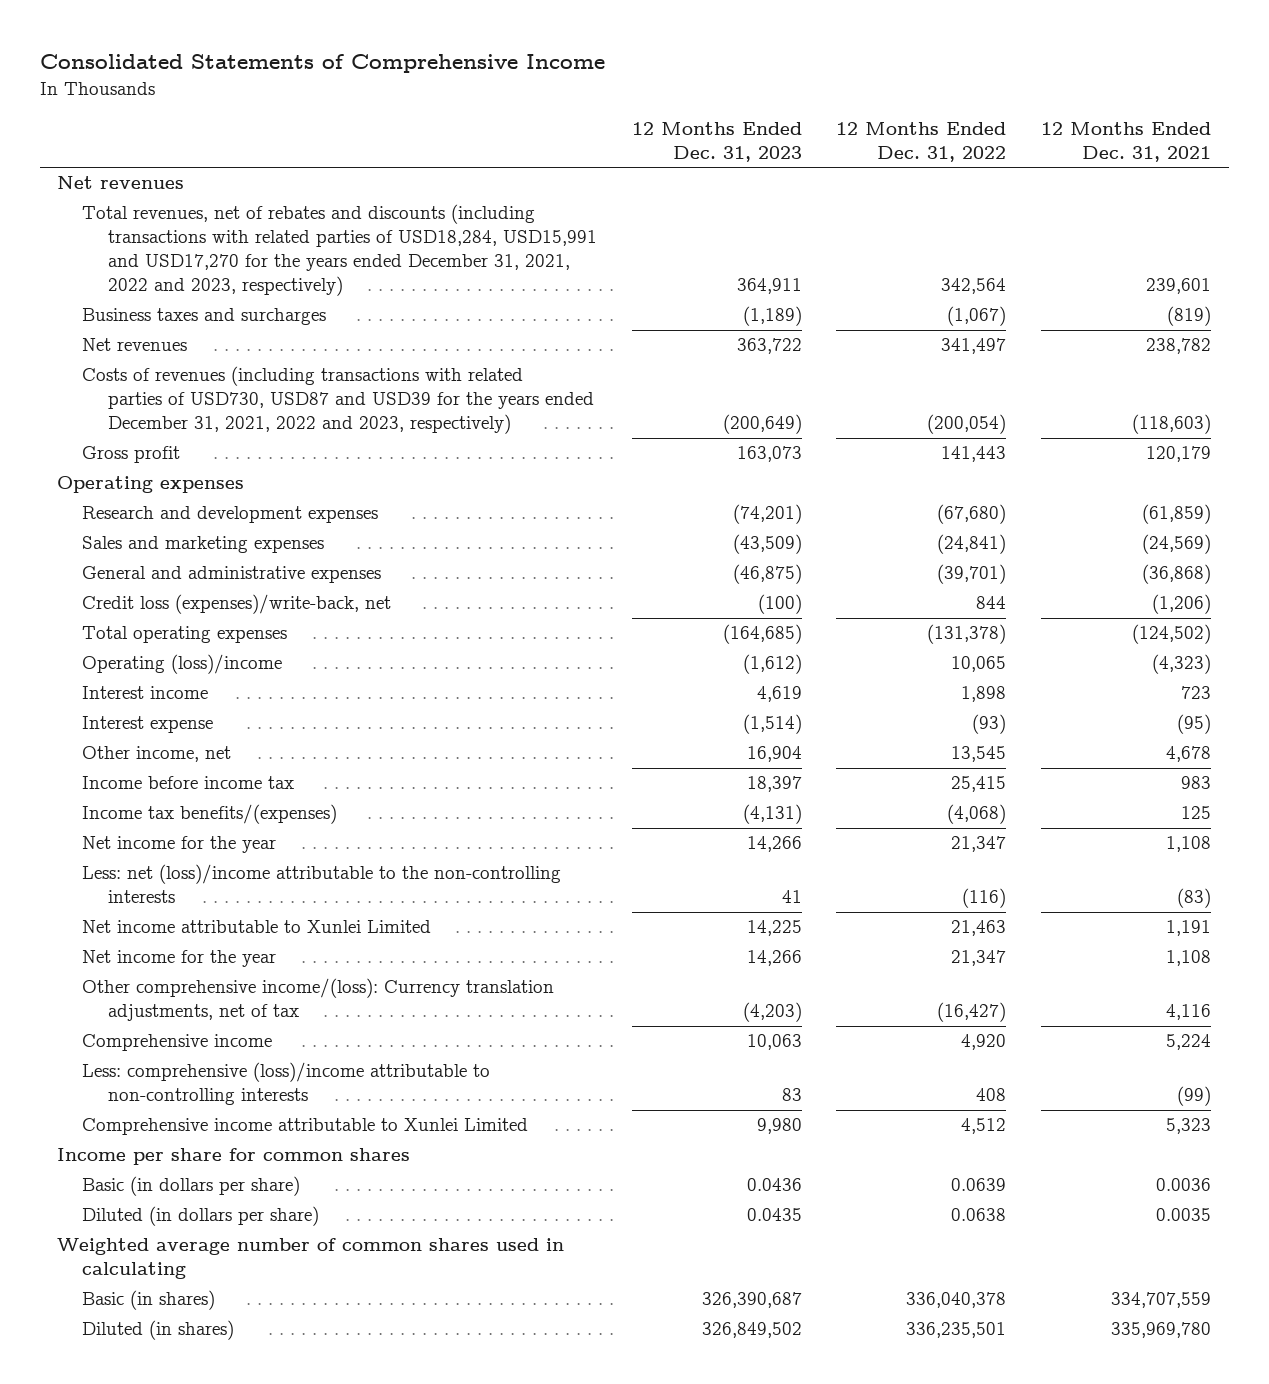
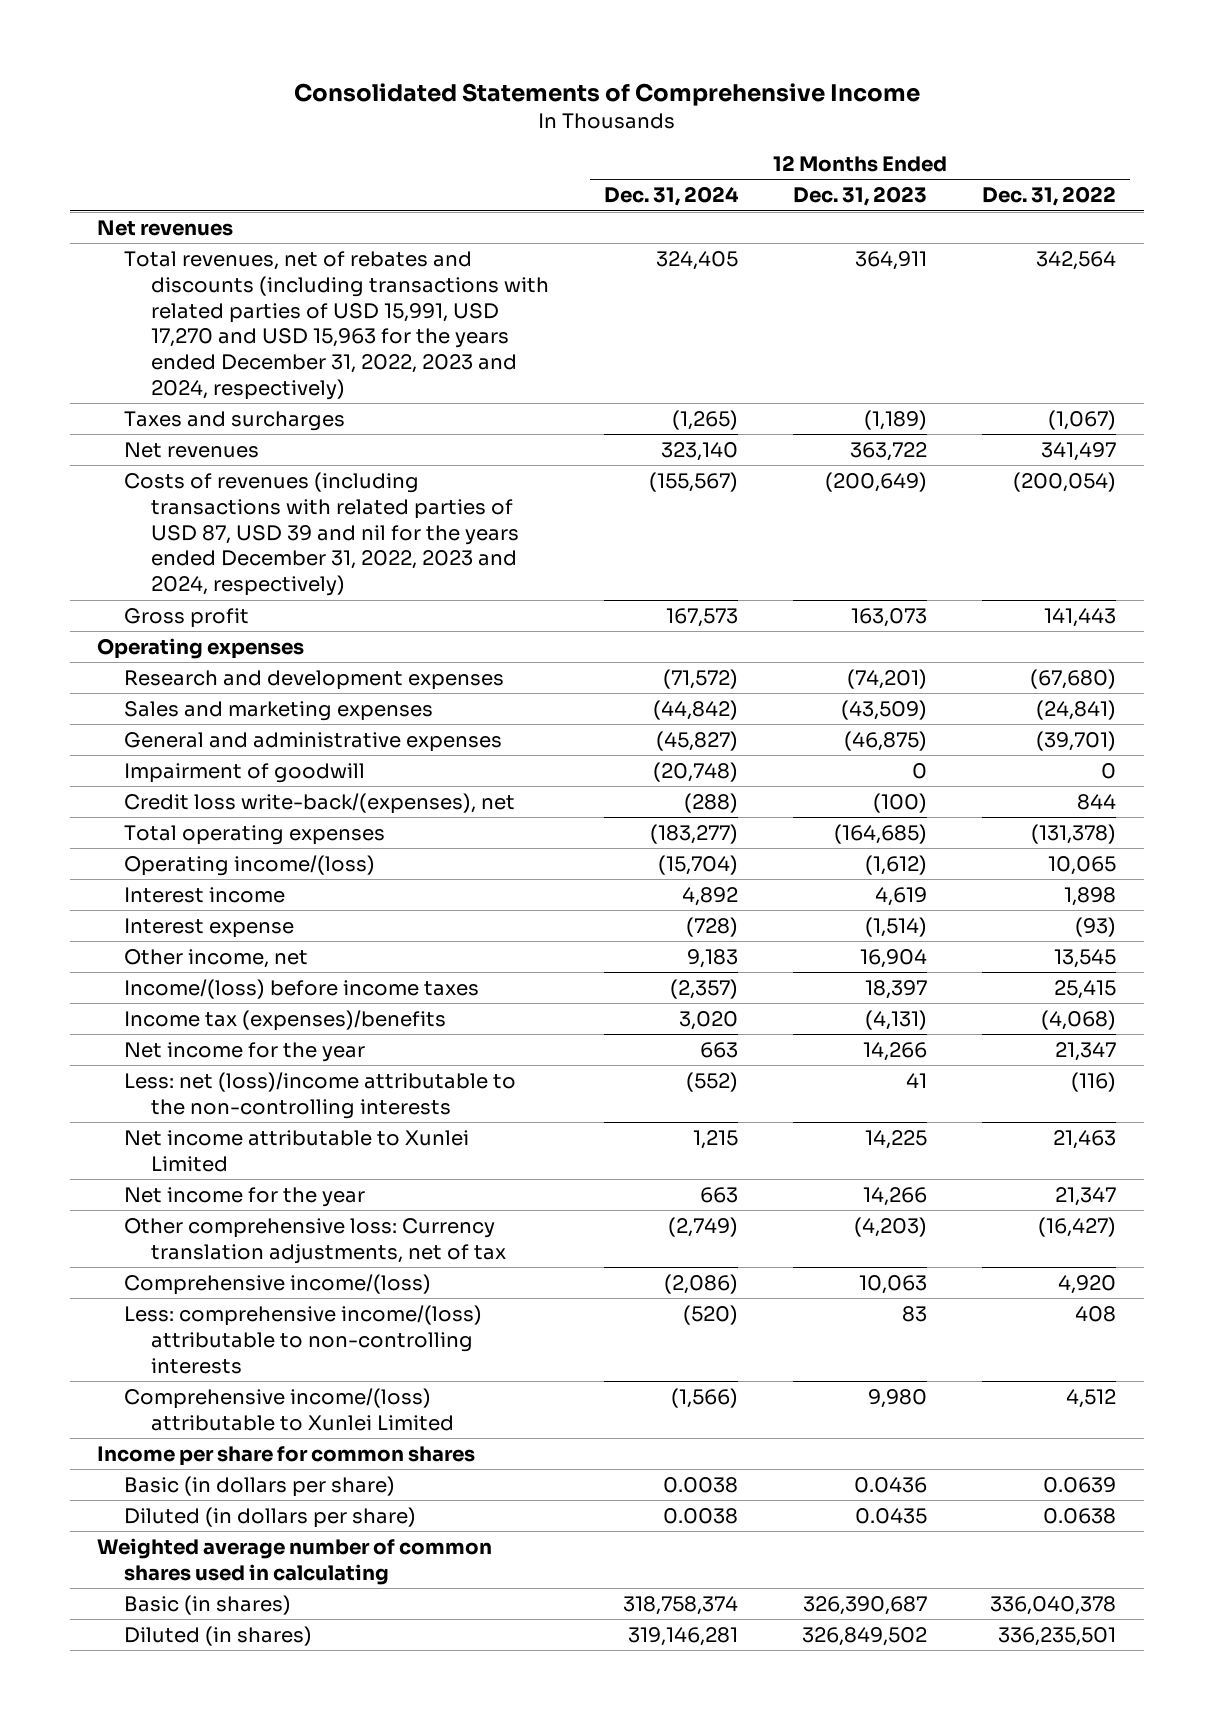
- | 12 Months Ended Dec. 31, 2023 | 12 Months Ended Dec. 31, 2022 | 12 Months Ended Dec. 31, 2021
+ | 12 Months Ended Dec. 31, 2024 | 12 Months Ended Dec. 31, 2023 | 12 Months Ended Dec. 31, 2022
- Total revenues, net of rebates and discounts (including transactions with related parties of USD18,284, USD15,991 and USD17,270 for the years ended December 31, 2021, 2022 and 2023, respectively) | 364,911 | 342,564 | 239,601
- Business taxes and surcharges | (1,189) | (1,067) | (819)
+ Total revenues, net of rebates and discounts (including transactions with related parties of USD 15,991, USD 17,270 and USD 15,963 for the years ended December 31, 2022, 2023 and 2024, respectively) | 324,405 | 364,911 | 342,564
+ Taxes and surcharges | (1,265) | (1,189) | (1,067)
- Costs of revenues (including transactions with related parties of USD730, USD87 and USD39 for the years ended December 31, 2021, 2022 and 2023, respectively) | (200,649) | (200,054) | (118,603)
+ Costs of revenues (including transactions with related parties of USD 87, USD 39 and nil for the years ended December 31, 2022, 2023 and 2024, respectively) | (155,567) | (200,649) | (200,054)
- Credit loss (expenses)/write-back, net | (100) | 844 | (1,206)
+ Impairment of goodwill | (20,748) | 0 | 0
+ Credit loss write-back/(expenses), net | (288) | (100) | 844
- Operating (loss)/income | (1,612) | 10,065 | (4,323)
+ Operating income/(loss) | (15,704) | (1,612) | 10,065
- Income before income tax | 18,397 | 25,415 | 983
- Income tax benefits/(expenses) | (4,131) | (4,068) | 125
+ Income/(loss) before income taxes | (2,357) | 18,397 | 25,415
+ Income tax (expenses)/benefits | 3,020 | (4,131) | (4,068)
- Other comprehensive income/(loss): Currency translation adjustments, net of tax | (4,203) | (16,427) | 4,116
- Comprehensive income | 10,063 | 4,920 | 5,224
- Less: comprehensive (loss)/income attributable to non-controlling interests | 83 | 408 | (99)
- Comprehensive income attributable to Xunlei Limited | 9,980 | 4,512 | 5,323
+ Other comprehensive loss: Currency translation adjustments, net of tax | (2,749) | (4,203) | (16,427)
+ Comprehensive income/(loss) | (2,086) | 10,063 | 4,920
+ Less: comprehensive income/(loss) attributable to non-controlling interests | (520) | 83 | 408
+ Comprehensive income/(loss) attributable to Xunlei Limited | (1,566) | 9,980 | 4,512

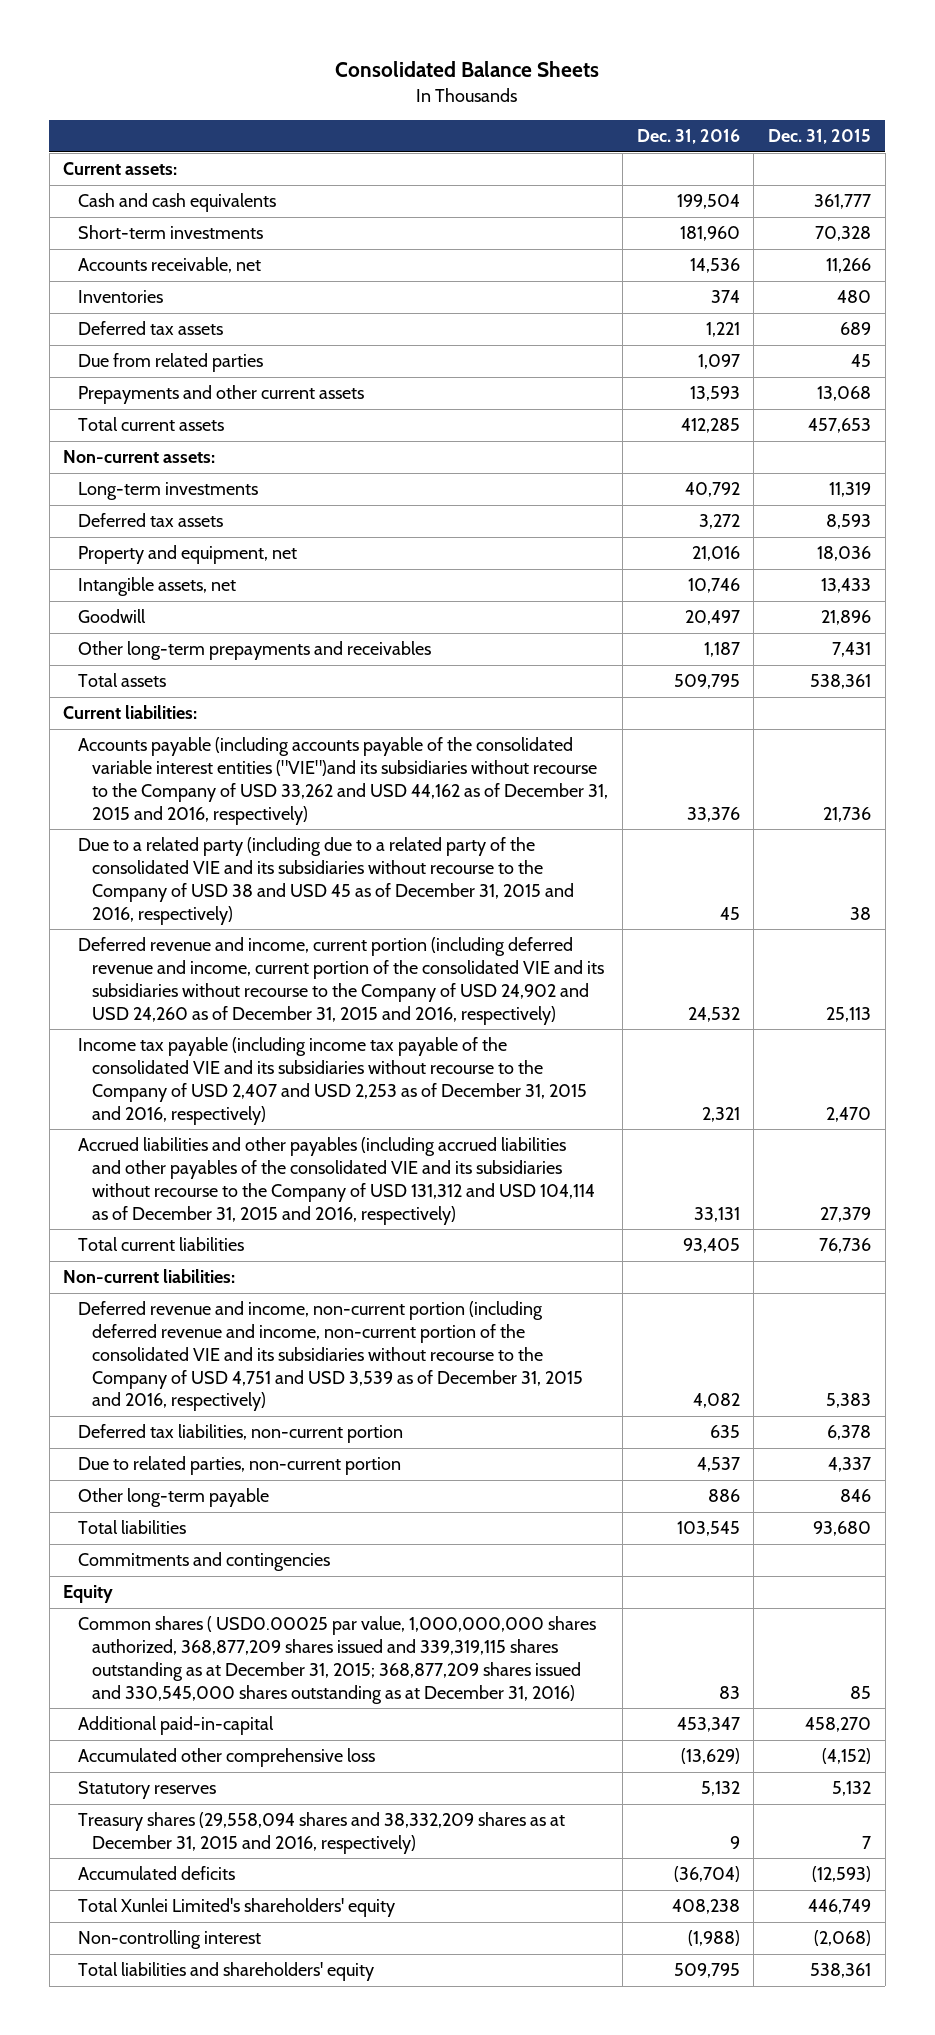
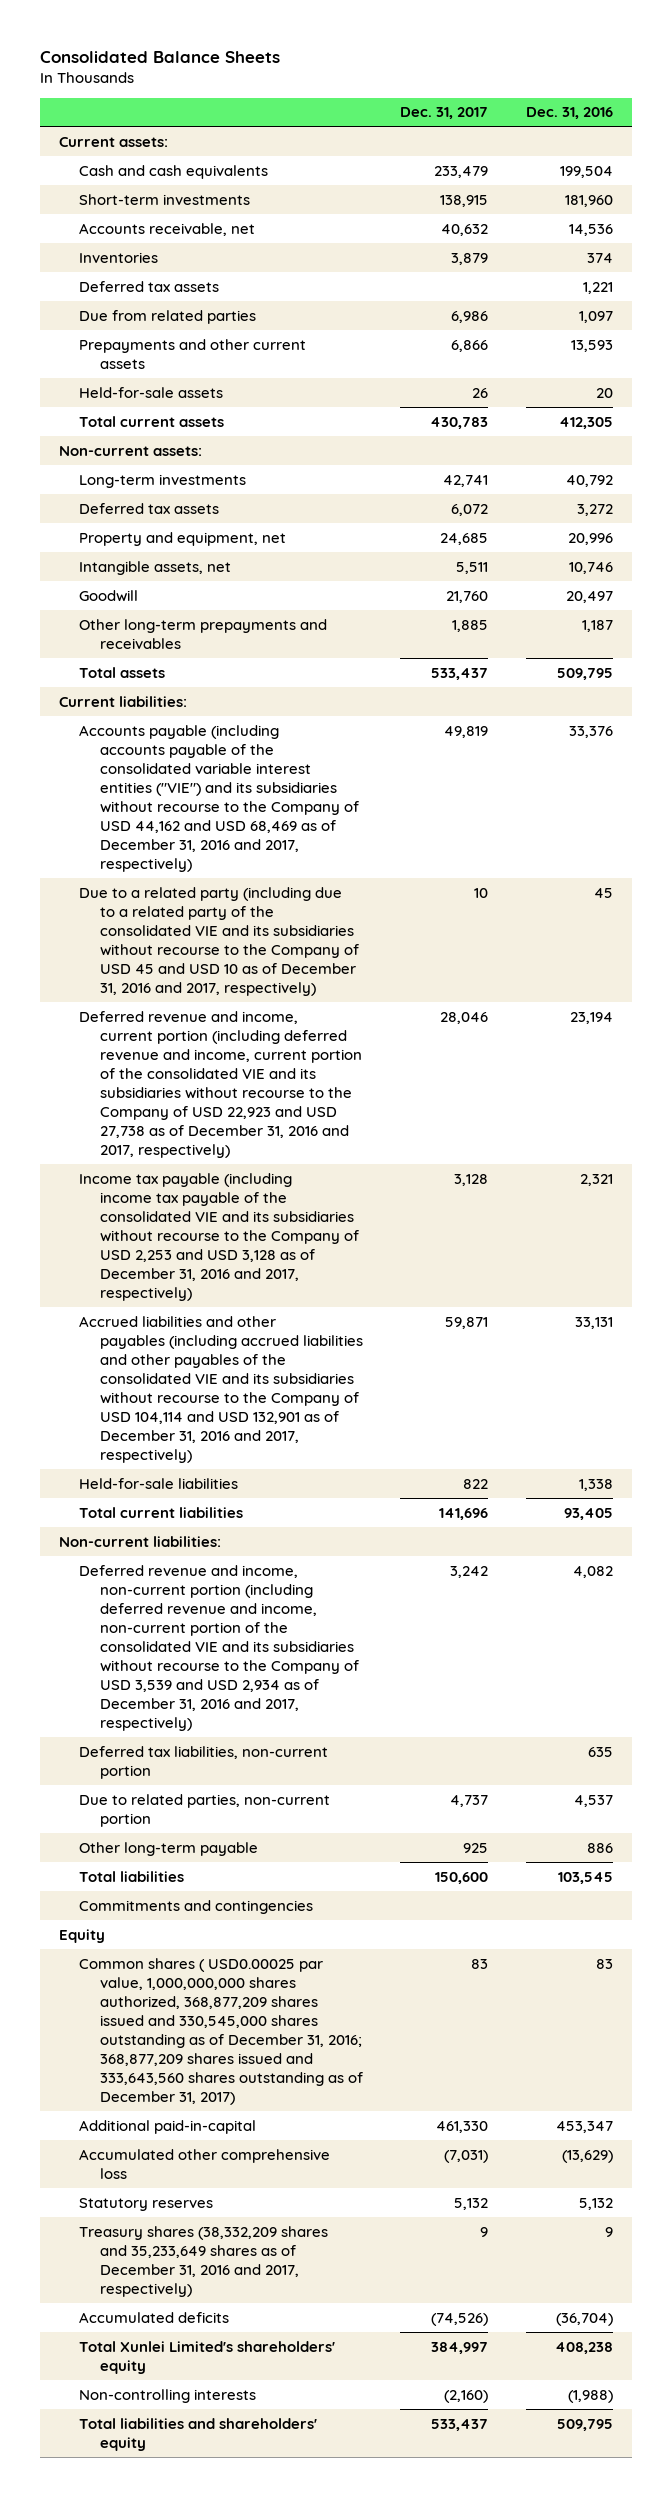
- | Dec. 31, 2016 | Dec. 31, 2015
+ | Dec. 31, 2017 | Dec. 31, 2016
- Total current assets | 412,285 | 457,653
+ Held-for-sale assets | 26 | 20
+ Total current assets | 430,783 | 412,305
- Property and equipment, net | 21,016 | 18,036
+ Property and equipment, net | 24,685 | 20,996
- Accounts payable (including accounts payable of the consolidated variable interest entities ("VIE")and its subsidiaries without recourse to the Company of USD 33,262 and USD 44,162 as of December 31, 2015 and 2016, respectively) | 33,376 | 21,736
- Due to a related party (including due to a related party of the consolidated VIE and its subsidiaries without recourse to the Company of USD 38 and USD 45 as of December 31, 2015 and 2016, respectively) | 45 | 38
- Deferred revenue and income, current portion (including deferred revenue and income, current portion of the consolidated VIE and its subsidiaries without recourse to the Company of USD 24,902 and USD 24,260 as of December 31, 2015 and 2016, respectively) | 24,532 | 25,113
- Income tax payable (including income tax payable of the consolidated VIE and its subsidiaries without recourse to the Company of USD 2,407 and USD 2,253 as of December 31, 2015 and 2016, respectively) | 2,321 | 2,470
- Accrued liabilities and other payables (including accrued liabilities and other payables of the consolidated VIE and its subsidiaries without recourse to the Company of USD 131,312 and USD 104,114 as of December 31, 2015 and 2016, respectively) | 33,131 | 27,379
+ Accounts payable (including accounts payable of the consolidated variable interest entities ("VIE") and its subsidiaries without recourse to the Company of USD 44,162 and USD 68,469 as of December 31, 2016 and 2017, respectively) | 49,819 | 33,376
+ Due to a related party (including due to a related party of the consolidated VIE and its subsidiaries without recourse to the Company of USD 45 and USD 10 as of December 31, 2016 and 2017, respectively) | 10 | 45
+ Deferred revenue and income, current portion (including deferred revenue and income, current portion of the consolidated VIE and its subsidiaries without recourse to the Company of USD 22,923 and USD 27,738 as of December 31, 2016 and 2017, respectively) | 28,046 | 23,194
+ Income tax payable (including income tax payable of the consolidated VIE and its subsidiaries without recourse to the Company of USD 2,253 and USD 3,128 as of December 31, 2016 and 2017, respectively) | 3,128 | 2,321
+ Accrued liabilities and other payables (including accrued liabilities and other payables of the consolidated VIE and its subsidiaries without recourse to the Company of USD 104,114 and USD 132,901 as of December 31, 2016 and 2017, respectively) | 59,871 | 33,131
+ Held-for-sale liabilities | 822 | 1,338
- Deferred revenue and income, non-current portion (including deferred revenue and income, non-current portion of the consolidated VIE and its subsidiaries without recourse to the Company of USD 4,751 and USD 3,539 as of December 31, 2015 and 2016, respectively) | 4,082 | 5,383
+ Deferred revenue and income, non-current portion (including deferred revenue and income, non-current portion of the consolidated VIE and its subsidiaries without recourse to the Company of USD 3,539 and USD 2,934 as of December 31, 2016 and 2017, respectively) | 3,242 | 4,082
- Common shares ( USD0.00025 par value, 1,000,000,000 shares authorized, 368,877,209 shares issued and 339,319,115 shares outstanding as at December 31, 2015; 368,877,209 shares issued and 330,545,000 shares outstanding as at December 31, 2016) | 83 | 85
+ Common shares ( USD0.00025 par value, 1,000,000,000 shares authorized, 368,877,209 shares issued and 330,545,000 shares outstanding as of December 31, 2016; 368,877,209 shares issued and 333,643,560 shares outstanding as of December 31, 2017) | 83 | 83
- Treasury shares (29,558,094 shares and 38,332,209 shares as at December 31, 2015 and 2016, respectively) | 9 | 7
+ Treasury shares (38,332,209 shares and 35,233,649 shares as of December 31, 2016 and 2017, respectively) | 9 | 9
- Non-controlling interest | (1,988) | (2,068)
+ Non-controlling interests | (2,160) | (1,988)

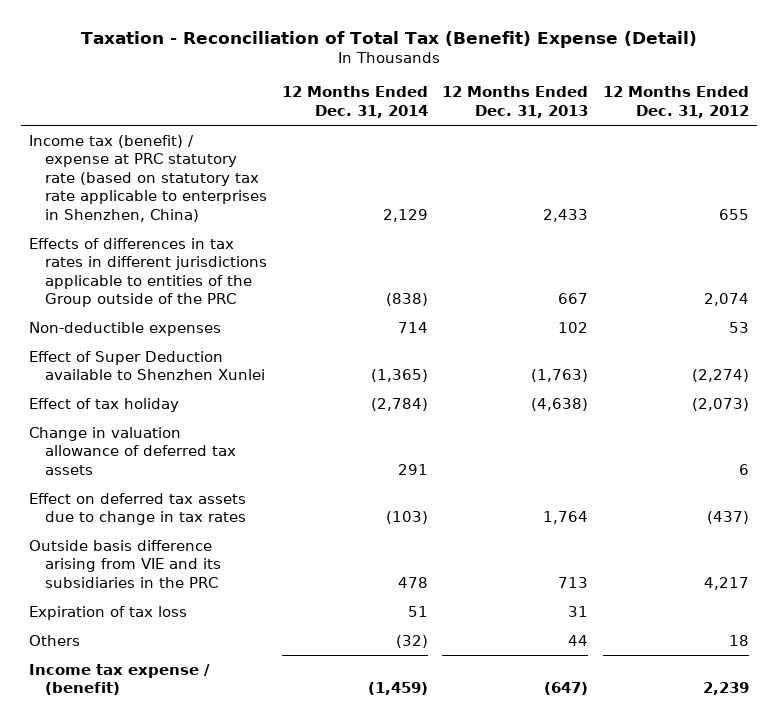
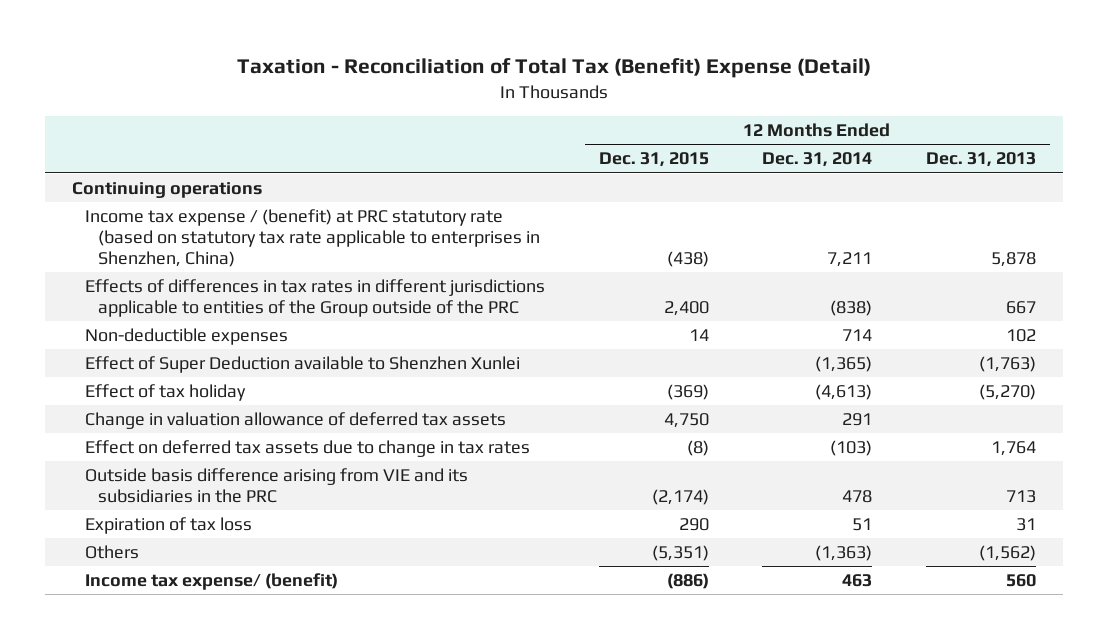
- | 12 Months Ended Dec. 31, 2014 | 12 Months Ended Dec. 31, 2013 | 12 Months Ended Dec. 31, 2012
+ | 12 Months Ended Dec. 31, 2015 | 12 Months Ended Dec. 31, 2014 | 12 Months Ended Dec. 31, 2013
- Income tax (benefit) / expense at PRC statutory rate (based on statutory tax rate applicable to enterprises in Shenzhen, China) | 2,129 | 2,433 | 655
+ Continuing operations
+ Income tax expense / (benefit) at PRC statutory rate (based on statutory tax rate applicable to enterprises in Shenzhen, China) | (438) | 7,211 | 5,878
- Effect of tax holiday | (2,784) | (4,638) | (2,073)
+ Effect of tax holiday | (369) | (4,613) | (5,270)
- Others | (32) | 44 | 18
- Income tax expense / (benefit) | (1,459) | (647) | 2,239
+ Others | (5,351) | (1,363) | (1,562)
+ Income tax expense/ (benefit) | (886) | 463 | 560

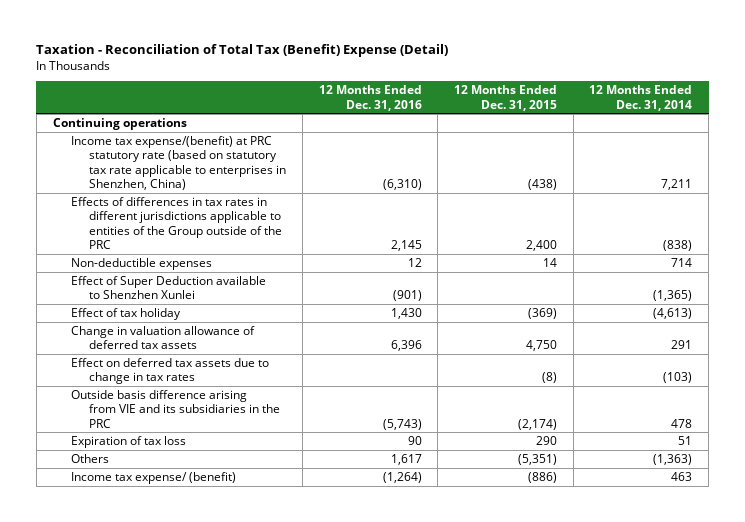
- | 12 Months Ended Dec. 31, 2015 | 12 Months Ended Dec. 31, 2014 | 12 Months Ended Dec. 31, 2013
+ | 12 Months Ended Dec. 31, 2016 | 12 Months Ended Dec. 31, 2015 | 12 Months Ended Dec. 31, 2014
- Income tax expense / (benefit) at PRC statutory rate (based on statutory tax rate applicable to enterprises in Shenzhen, China) | (438) | 7,211 | 5,878
+ Income tax expense/(benefit) at PRC statutory rate (based on statutory tax rate applicable to enterprises in Shenzhen, China) | (6,310) | (438) | 7,211

